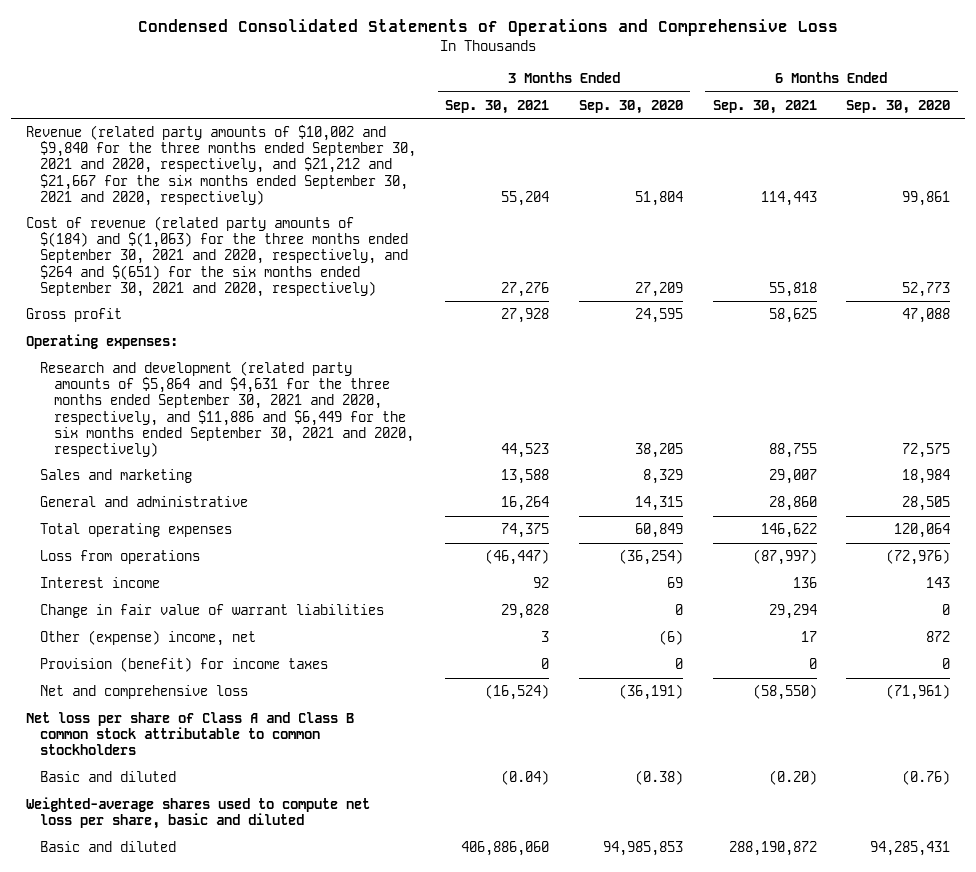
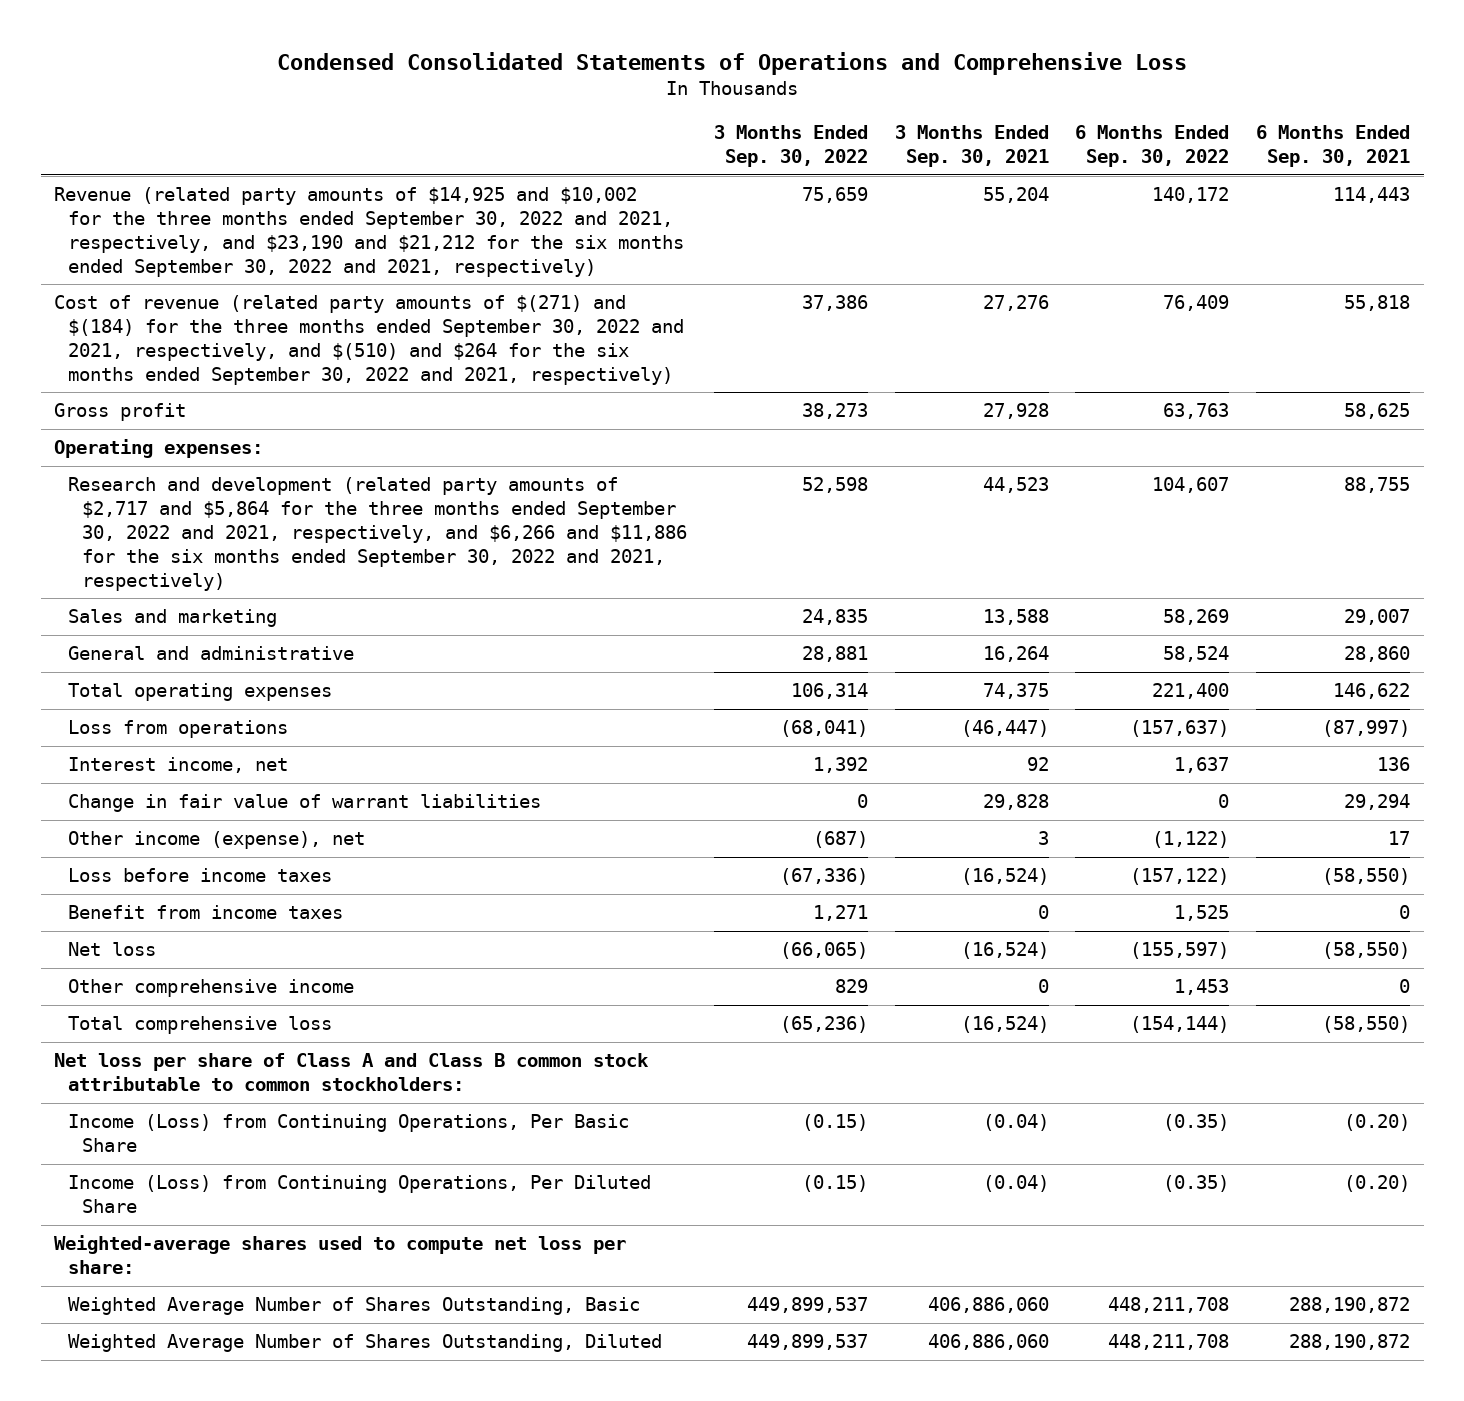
- | 3 Months Ended Sep. 30, 2021 | 3 Months Ended Sep. 30, 2020 | 6 Months Ended Sep. 30, 2021 | 6 Months Ended Sep. 30, 2020
+ | 3 Months Ended Sep. 30, 2022 | 3 Months Ended Sep. 30, 2021 | 6 Months Ended Sep. 30, 2022 | 6 Months Ended Sep. 30, 2021
- Revenue (related party amounts of $10,002 and $9,840 for the three months ended September 30, 2021 and 2020, respectively, and $21,212 and $21,667 for the six months ended September 30, 2021 and 2020, respectively) | 55,204 | 51,804 | 114,443 | 99,861
- Cost of revenue (related party amounts of $(184) and $(1,063) for the three months ended September 30, 2021 and 2020, respectively, and $264 and $(651) for the six months ended September 30, 2021 and 2020, respectively) | 27,276 | 27,209 | 55,818 | 52,773
+ Revenue (related party amounts of $14,925 and $10,002 for the three months ended September 30, 2022 and 2021, respectively, and $23,190 and $21,212 for the six months ended September 30, 2022 and 2021, respectively) | 75,659 | 55,204 | 140,172 | 114,443
+ Cost of revenue (related party amounts of $(271) and $(184) for the three months ended September 30, 2022 and 2021, respectively, and $(510) and $264 for the six months ended September 30, 2022 and 2021, respectively) | 37,386 | 27,276 | 76,409 | 55,818
- Research and development (related party amounts of $5,864 and $4,631 for the three months ended September 30, 2021 and 2020, respectively, and $11,886 and $6,449 for the six months ended September 30, 2021 and 2020, respectively) | 44,523 | 38,205 | 88,755 | 72,575
+ Research and development (related party amounts of $2,717 and $5,864 for the three months ended September 30, 2022 and 2021, respectively, and $6,266 and $11,886 for the six months ended September 30, 2022 and 2021, respectively) | 52,598 | 44,523 | 104,607 | 88,755
- Interest income | 92 | 69 | 136 | 143
+ Interest income, net | 1,392 | 92 | 1,637 | 136
- Other (expense) income, net | 3 | (6) | 17 | 872
- Provision (benefit) for income taxes | 0 | 0 | 0 | 0
- Net and comprehensive loss | (16,524) | (36,191) | (58,550) | (71,961)
- Net loss per share of Class A and Class B common stock attributable to common stockholders
- Basic and diluted | (0.04) | (0.38) | (0.20) | (0.76)
- Weighted-average shares used to compute net loss per share, basic and diluted
- Basic and diluted | 406,886,060 | 94,985,853 | 288,190,872 | 94,285,431
+ Other income (expense), net | (687) | 3 | (1,122) | 17
+ Loss before income taxes | (67,336) | (16,524) | (157,122) | (58,550)
+ Benefit from income taxes | 1,271 | 0 | 1,525 | 0
+ Net loss | (66,065) | (16,524) | (155,597) | (58,550)
+ Other comprehensive income | 829 | 0 | 1,453 | 0
+ Total comprehensive loss | (65,236) | (16,524) | (154,144) | (58,550)
+ Net loss per share of Class A and Class B common stock attributable to common stockholders:
+ Income (Loss) from Continuing Operations, Per Basic Share | (0.15) | (0.04) | (0.35) | (0.20)
+ Income (Loss) from Continuing Operations, Per Diluted Share | (0.15) | (0.04) | (0.35) | (0.20)
+ Weighted-average shares used to compute net loss per share:
+ Weighted Average Number of Shares Outstanding, Basic | 449,899,537 | 406,886,060 | 448,211,708 | 288,190,872
+ Weighted Average Number of Shares Outstanding, Diluted | 449,899,537 | 406,886,060 | 448,211,708 | 288,190,872

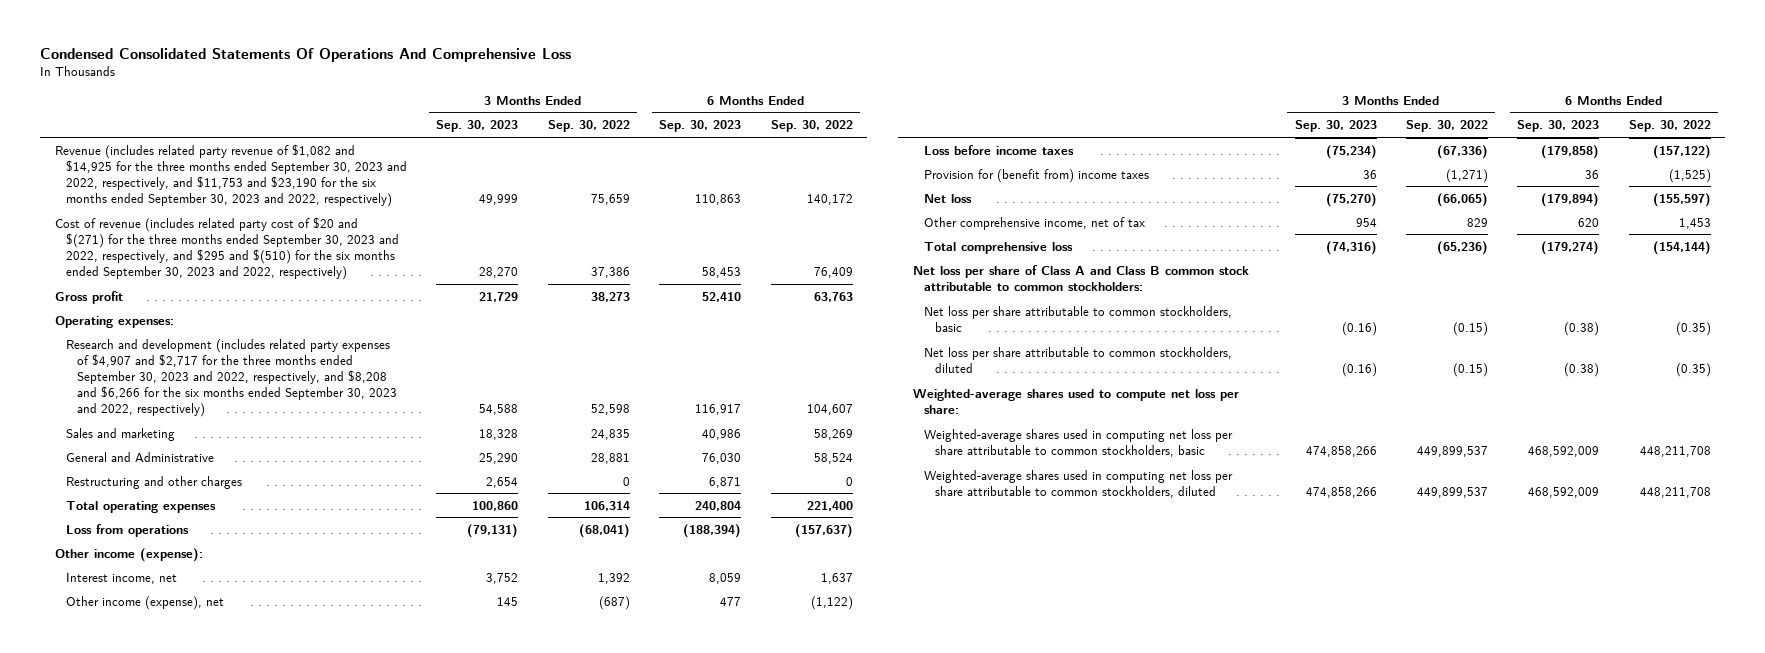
- Condensed Consolidated Statements of Operations and Comprehensive Loss
+ Condensed Consolidated Statements Of Operations And Comprehensive Loss
- | 3 Months Ended Sep. 30, 2022 | 3 Months Ended Sep. 30, 2021 | 6 Months Ended Sep. 30, 2022 | 6 Months Ended Sep. 30, 2021
+ | 3 Months Ended Sep. 30, 2023 | 3 Months Ended Sep. 30, 2022 | 6 Months Ended Sep. 30, 2023 | 6 Months Ended Sep. 30, 2022
- Revenue (related party amounts of $14,925 and $10,002 for the three months ended September 30, 2022 and 2021, respectively, and $23,190 and $21,212 for the six months ended September 30, 2022 and 2021, respectively) | 75,659 | 55,204 | 140,172 | 114,443
- Cost of revenue (related party amounts of $(271) and $(184) for the three months ended September 30, 2022 and 2021, respectively, and $(510) and $264 for the six months ended September 30, 2022 and 2021, respectively) | 37,386 | 27,276 | 76,409 | 55,818
+ Revenue (includes related party revenue of $1,082 and $14,925 for the three months ended September 30, 2023 and 2022, respectively, and $11,753 and $23,190 for the six months ended September 30, 2023 and 2022, respectively) | 49,999 | 75,659 | 110,863 | 140,172
+ Cost of revenue (includes related party cost of $20 and $(271) for the three months ended September 30, 2023 and 2022, respectively, and $295 and $(510) for the six months ended September 30, 2023 and 2022, respectively) | 28,270 | 37,386 | 58,453 | 76,409
- Research and development (related party amounts of $2,717 and $5,864 for the three months ended September 30, 2022 and 2021, respectively, and $6,266 and $11,886 for the six months ended September 30, 2022 and 2021, respectively) | 52,598 | 44,523 | 104,607 | 88,755
+ Research and development (includes related party expenses of $4,907 and $2,717 for the three months ended September 30, 2023 and 2022, respectively, and $8,208 and $6,266 for the six months ended September 30, 2023 and 2022, respectively) | 54,588 | 52,598 | 116,917 | 104,607
- General and administrative | 28,881 | 16,264 | 58,524 | 28,860
+ General and Administrative | 25,290 | 28,881 | 76,030 | 58,524
+ Restructuring and other charges | 2,654 | 0 | 6,871 | 0
+ Other income (expense):
- Change in fair value of warrant liabilities | 0 | 29,828 | 0 | 29,294
- Benefit from income taxes | 1,271 | 0 | 1,525 | 0
+ Provision for (benefit from) income taxes | 36 | (1,271) | 36 | (1,525)
- Other comprehensive income | 829 | 0 | 1,453 | 0
+ Other comprehensive income, net of tax | 954 | 829 | 620 | 1,453
- Income (Loss) from Continuing Operations, Per Basic Share | (0.15) | (0.04) | (0.35) | (0.20)
- Income (Loss) from Continuing Operations, Per Diluted Share | (0.15) | (0.04) | (0.35) | (0.20)
+ Net loss per share attributable to common stockholders, basic | (0.16) | (0.15) | (0.38) | (0.35)
+ Net loss per share attributable to common stockholders, diluted | (0.16) | (0.15) | (0.38) | (0.35)
- Weighted Average Number of Shares Outstanding, Basic | 449,899,537 | 406,886,060 | 448,211,708 | 288,190,872
- Weighted Average Number of Shares Outstanding, Diluted | 449,899,537 | 406,886,060 | 448,211,708 | 288,190,872
+ Weighted-average shares used in computing net loss per share attributable to common stockholders, basic | 474,858,266 | 449,899,537 | 468,592,009 | 448,211,708
+ Weighted-average shares used in computing net loss per share attributable to common stockholders, diluted | 474,858,266 | 449,899,537 | 468,592,009 | 448,211,708

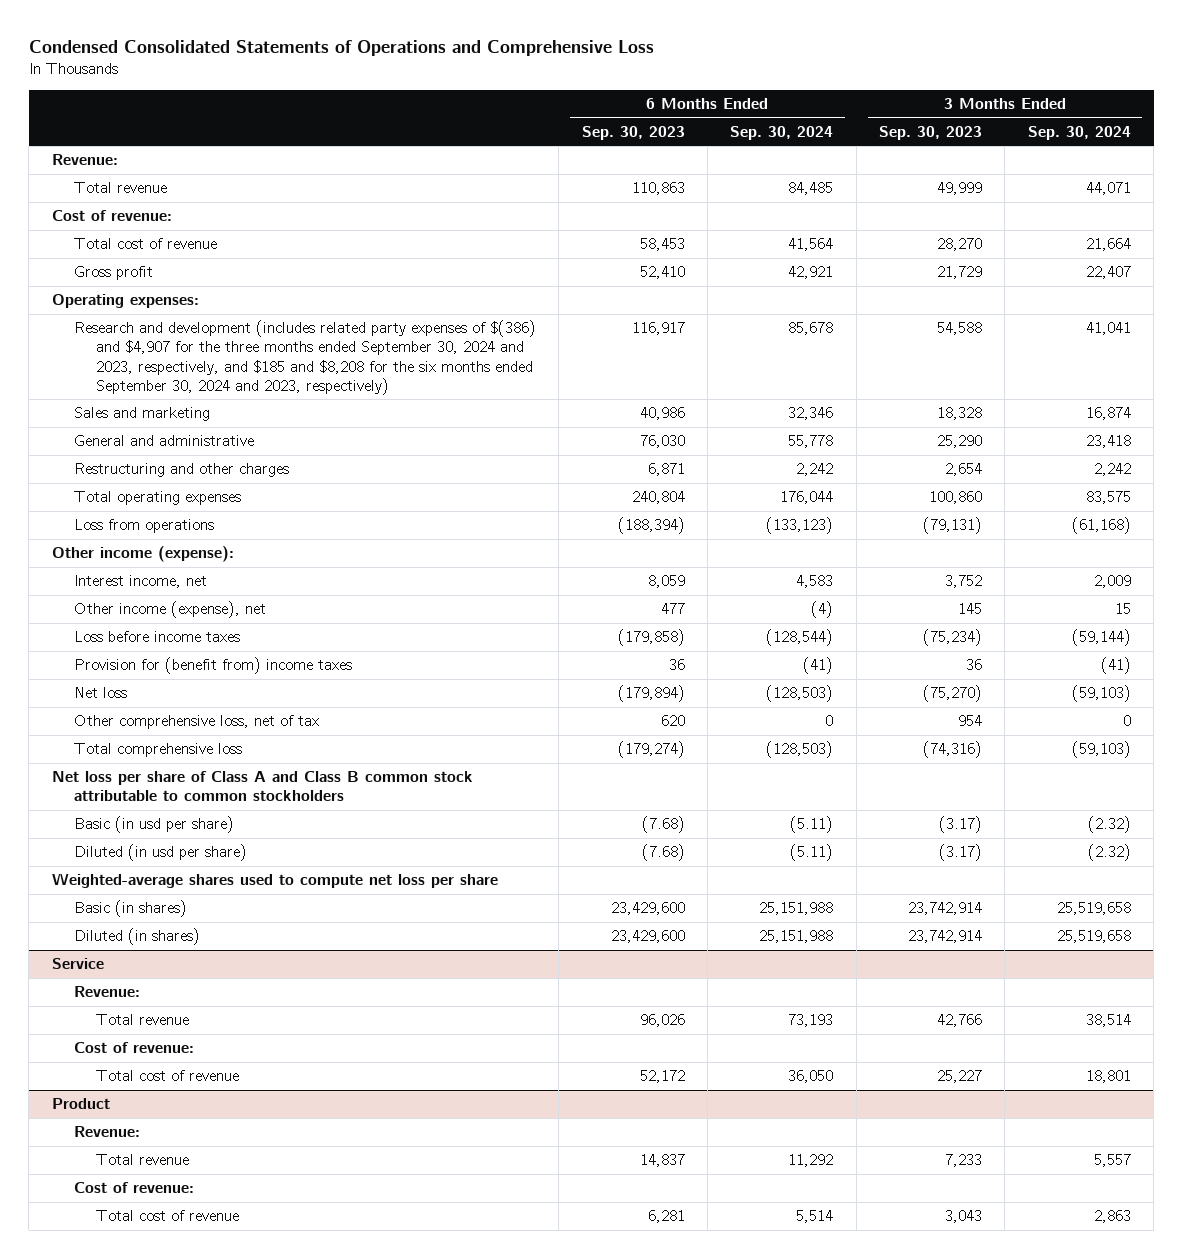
- Condensed Consolidated Statements Of Operations And Comprehensive Loss
+ Condensed Consolidated Statements of Operations and Comprehensive Loss
- | 3 Months Ended Sep. 30, 2023 | 3 Months Ended Sep. 30, 2022 | 6 Months Ended Sep. 30, 2023 | 6 Months Ended Sep. 30, 2022
+ | 6 Months Ended Sep. 30, 2023 | 6 Months Ended Sep. 30, 2024 | 3 Months Ended Sep. 30, 2023 | 3 Months Ended Sep. 30, 2024
- Revenue (includes related party revenue of $1,082 and $14,925 for the three months ended September 30, 2023 and 2022, respectively, and $11,753 and $23,190 for the six months ended September 30, 2023 and 2022, respectively) | 49,999 | 75,659 | 110,863 | 140,172
- Cost of revenue (includes related party cost of $20 and $(271) for the three months ended September 30, 2023 and 2022, respectively, and $295 and $(510) for the six months ended September 30, 2023 and 2022, respectively) | 28,270 | 37,386 | 58,453 | 76,409
+ Revenue:
+ Total revenue | 110,863 | 84,485 | 49,999 | 44,071
+ Cost of revenue:
+ Total cost of revenue | 58,453 | 41,564 | 28,270 | 21,664
- Research and development (includes related party expenses of $4,907 and $2,717 for the three months ended September 30, 2023 and 2022, respectively, and $8,208 and $6,266 for the six months ended September 30, 2023 and 2022, respectively) | 54,588 | 52,598 | 116,917 | 104,607
+ Research and development (includes related party expenses of $(386) and $4,907 for the three months ended September 30, 2024 and 2023, respectively, and $185 and $8,208 for the six months ended September 30, 2024 and 2023, respectively) | 116,917 | 85,678 | 54,588 | 41,041
- General and Administrative | 25,290 | 28,881 | 76,030 | 58,524
+ General and administrative | 76,030 | 55,778 | 25,290 | 23,418
- Other comprehensive income, net of tax | 954 | 829 | 620 | 1,453
+ Other comprehensive loss, net of tax | 620 | 0 | 954 | 0
- Net loss per share of Class A and Class B common stock attributable to common stockholders:
- Net loss per share attributable to common stockholders, basic | (0.16) | (0.15) | (0.38) | (0.35)
- Net loss per share attributable to common stockholders, diluted | (0.16) | (0.15) | (0.38) | (0.35)
- Weighted-average shares used to compute net loss per share:
- Weighted-average shares used in computing net loss per share attributable to common stockholders, basic | 474,858,266 | 449,899,537 | 468,592,009 | 448,211,708
- Weighted-average shares used in computing net loss per share attributable to common stockholders, diluted | 474,858,266 | 449,899,537 | 468,592,009 | 448,211,708
+ Net loss per share of Class A and Class B common stock attributable to common stockholders
+ Basic (in usd per share) | (7.68) | (5.11) | (3.17) | (2.32)
+ Diluted (in usd per share) | (7.68) | (5.11) | (3.17) | (2.32)
+ Weighted-average shares used to compute net loss per share
+ Basic (in shares) | 23,429,600 | 25,151,988 | 23,742,914 | 25,519,658
+ Diluted (in shares) | 23,429,600 | 25,151,988 | 23,742,914 | 25,519,658
+ Service
+ Revenue:
+ Total revenue | 96,026 | 73,193 | 42,766 | 38,514
+ Cost of revenue:
+ Total cost of revenue | 52,172 | 36,050 | 25,227 | 18,801
+ Product
+ Revenue:
+ Total revenue | 14,837 | 11,292 | 7,233 | 5,557
+ Cost of revenue:
+ Total cost of revenue | 6,281 | 5,514 | 3,043 | 2,863

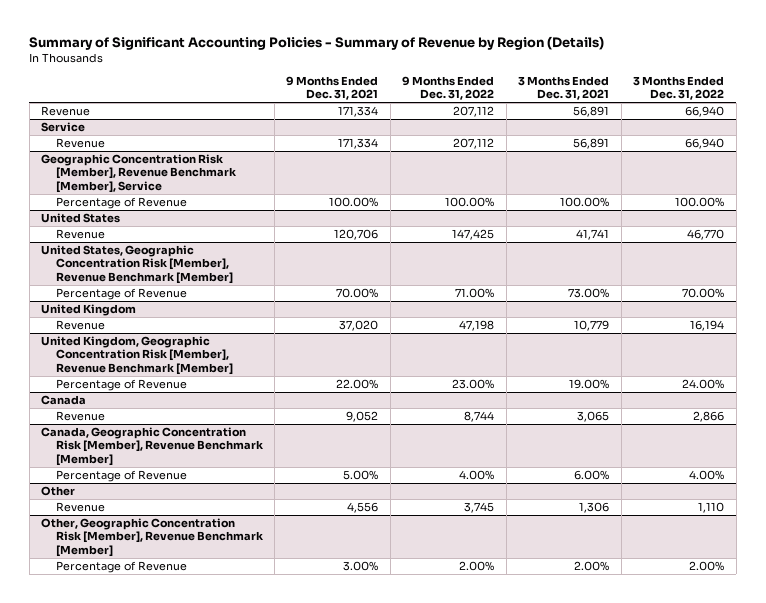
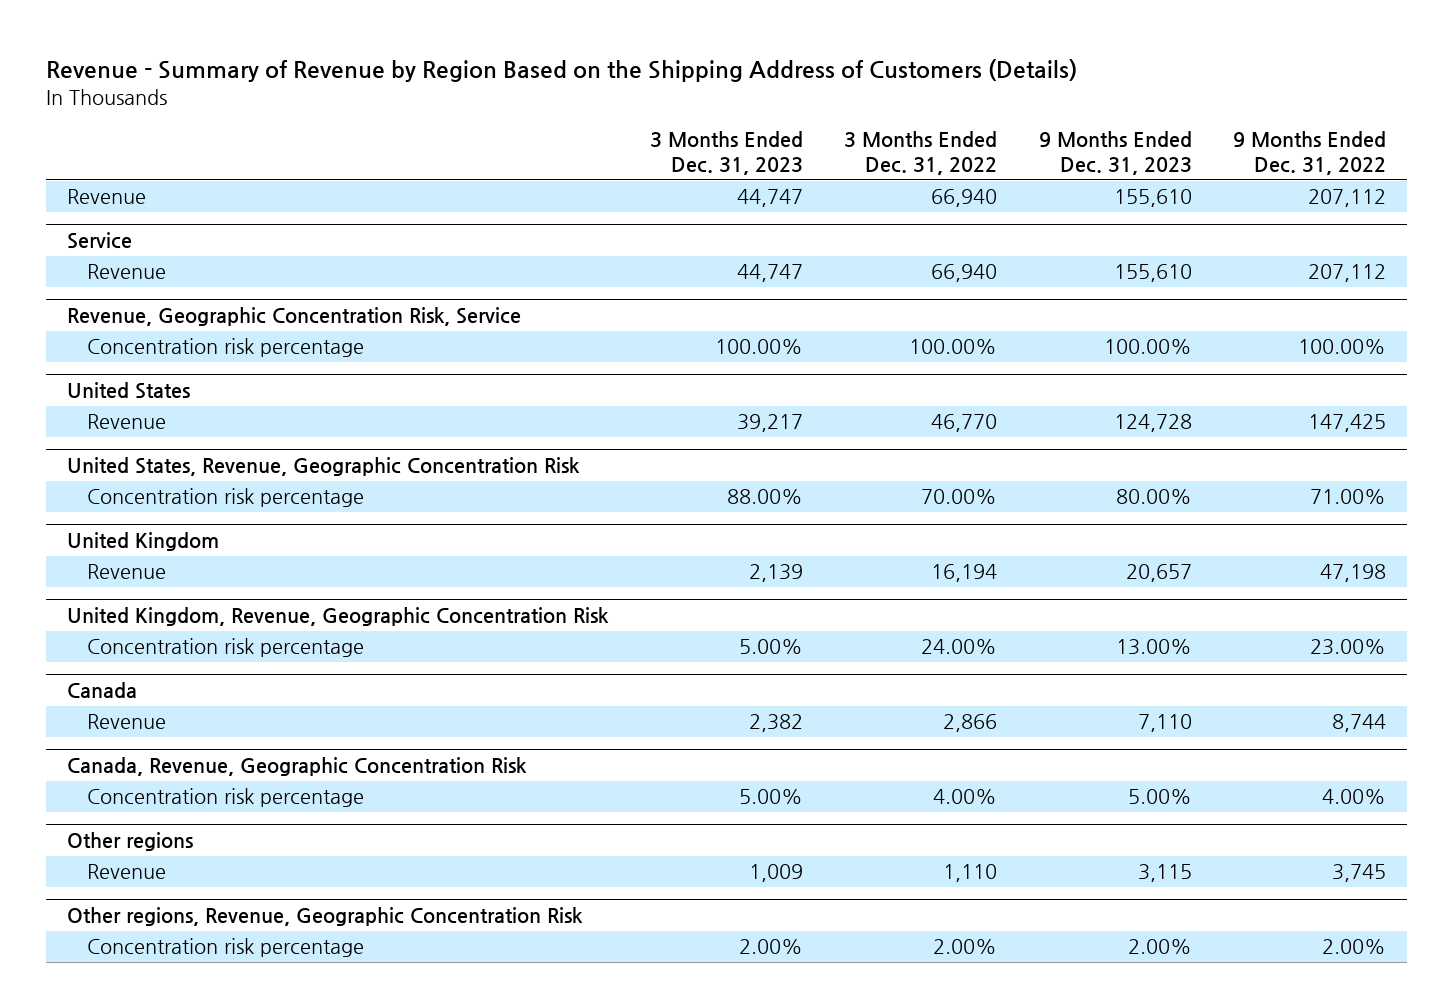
- Summary of Significant Accounting Policies - Summary of Revenue by Region (Details)
+ Revenue - Summary of Revenue by Region Based on the Shipping Address of Customers (Details)
- | 9 Months Ended Dec. 31, 2021 | 9 Months Ended Dec. 31, 2022 | 3 Months Ended Dec. 31, 2021 | 3 Months Ended Dec. 31, 2022
+ | 3 Months Ended Dec. 31, 2023 | 3 Months Ended Dec. 31, 2022 | 9 Months Ended Dec. 31, 2023 | 9 Months Ended Dec. 31, 2022
- Geographic Concentration Risk [Member], Revenue Benchmark [Member], Service
- Percentage of Revenue | 100.00% | 100.00% | 100.00% | 100.00%
+ Revenue, Geographic Concentration Risk, Service
+ Concentration risk percentage | 100.00% | 100.00% | 100.00% | 100.00%
- United States, Geographic Concentration Risk [Member], Revenue Benchmark [Member]
- Percentage of Revenue | 70.00% | 71.00% | 73.00% | 70.00%
+ United States, Revenue, Geographic Concentration Risk
+ Concentration risk percentage | 88.00% | 70.00% | 80.00% | 71.00%
- United Kingdom, Geographic Concentration Risk [Member], Revenue Benchmark [Member]
- Percentage of Revenue | 22.00% | 23.00% | 19.00% | 24.00%
+ United Kingdom, Revenue, Geographic Concentration Risk
+ Concentration risk percentage | 5.00% | 24.00% | 13.00% | 23.00%
- Canada, Geographic Concentration Risk [Member], Revenue Benchmark [Member]
- Percentage of Revenue | 5.00% | 4.00% | 6.00% | 4.00%
- Other
+ Canada, Revenue, Geographic Concentration Risk
+ Concentration risk percentage | 5.00% | 4.00% | 5.00% | 4.00%
+ Other regions
- Other, Geographic Concentration Risk [Member], Revenue Benchmark [Member]
- Percentage of Revenue | 3.00% | 2.00% | 2.00% | 2.00%
+ Other regions, Revenue, Geographic Concentration Risk
+ Concentration risk percentage | 2.00% | 2.00% | 2.00% | 2.00%

